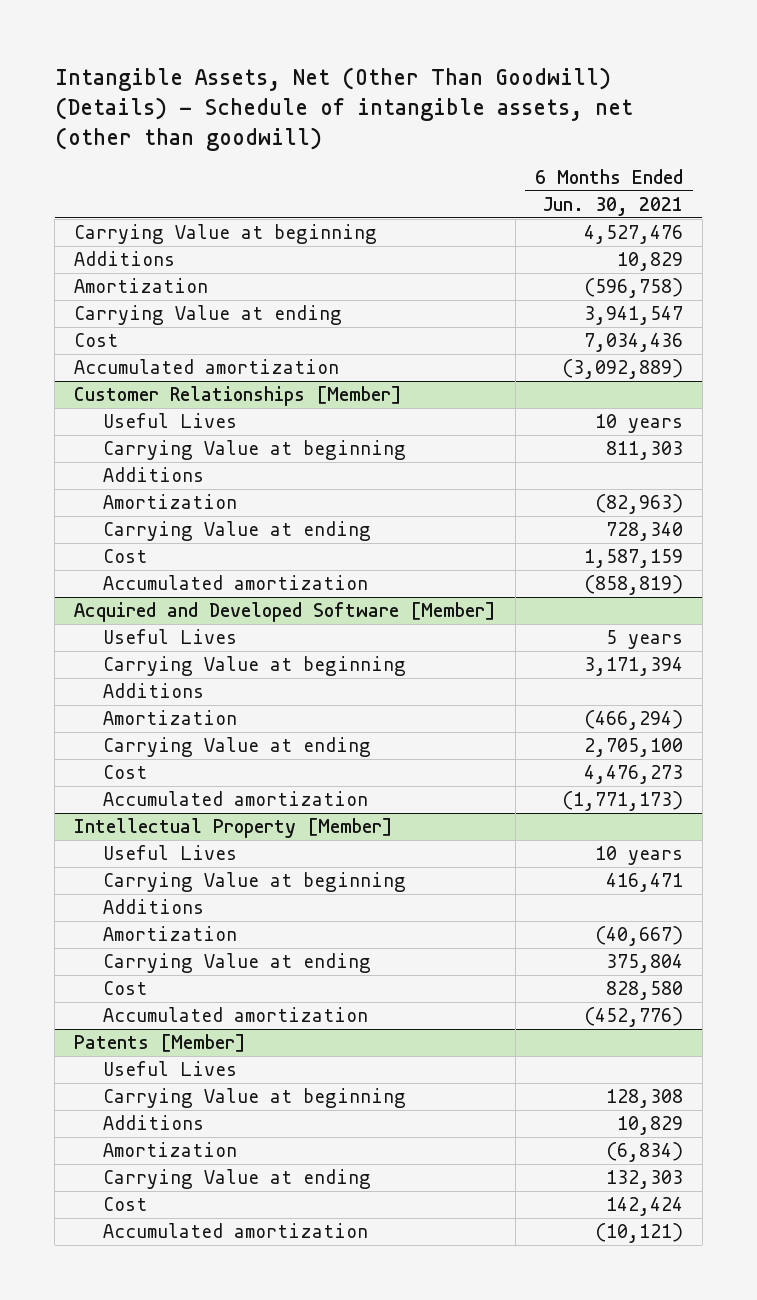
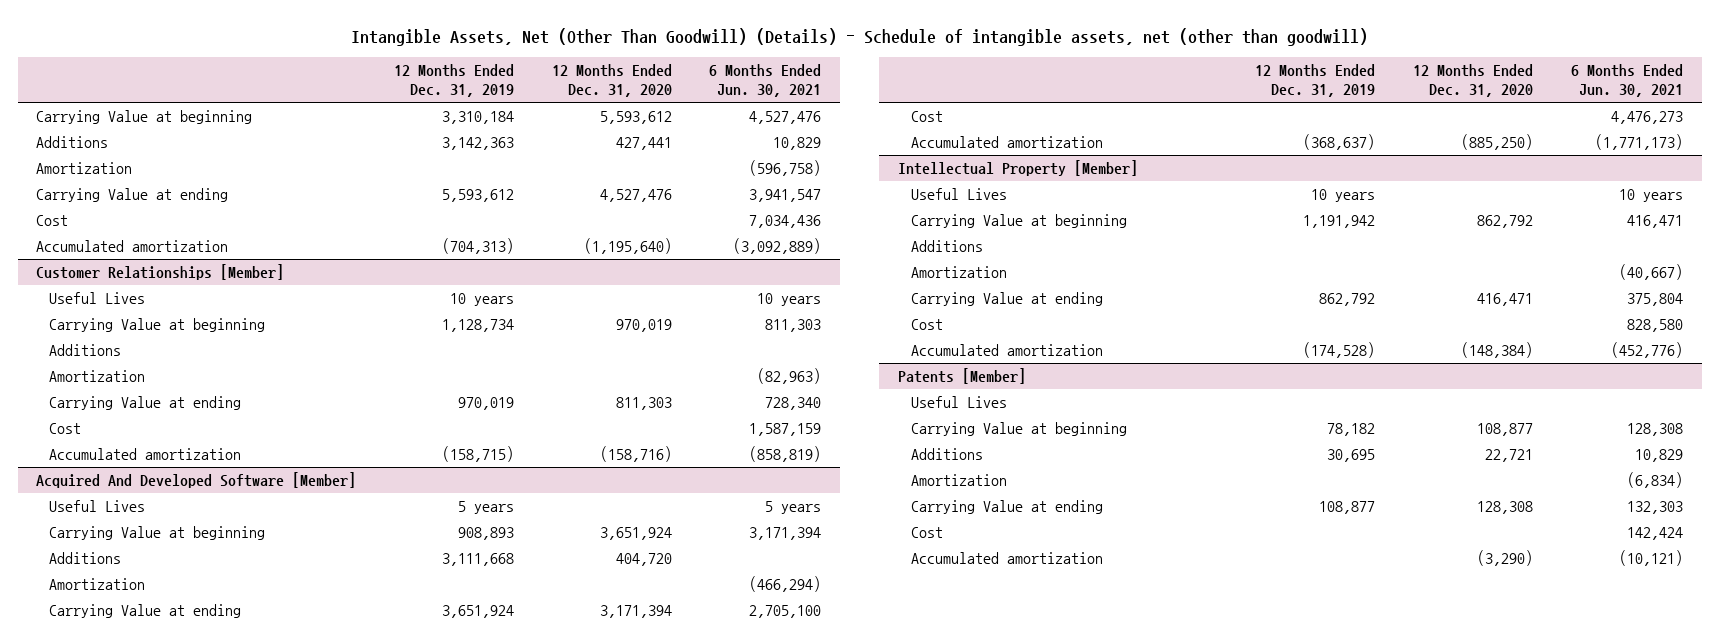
- | 6 Months Ended Jun. 30, 2021
+ | 12 Months Ended Dec. 31, 2019 | 12 Months Ended Dec. 31, 2020 | 6 Months Ended Jun. 30, 2021
- Acquired and Developed Software [Member]
+ Acquired And Developed Software [Member]

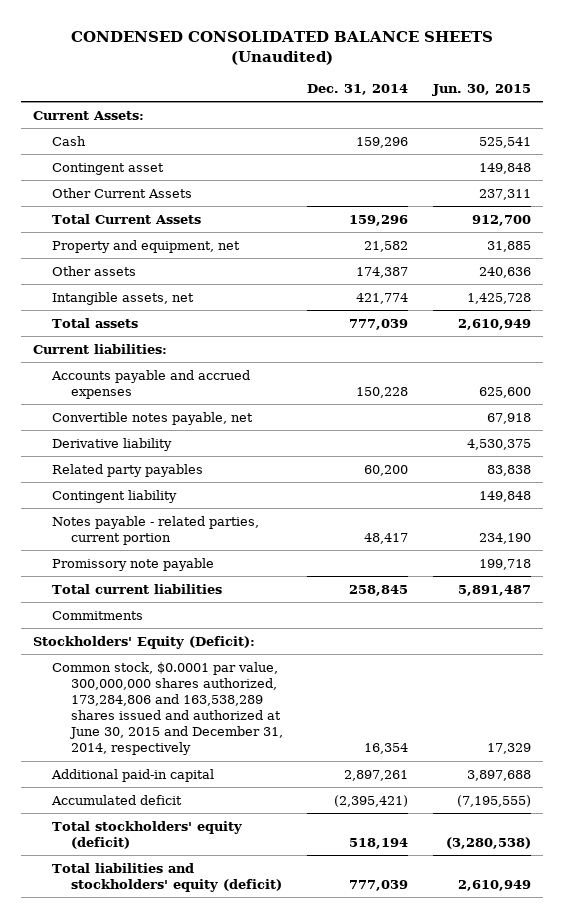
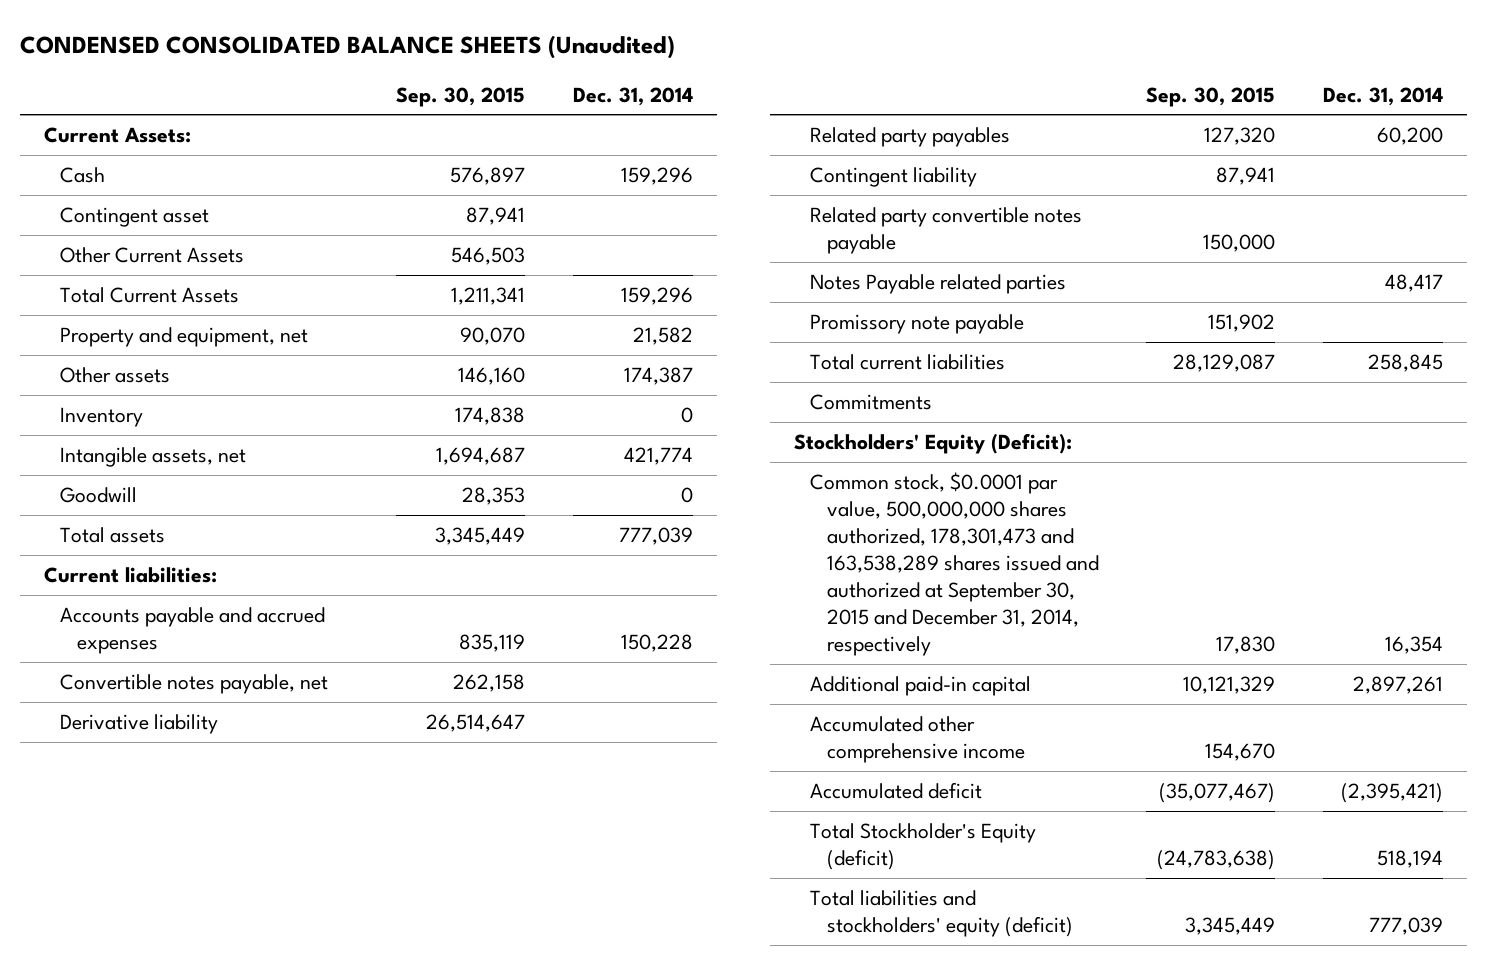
- | Dec. 31, 2014 | Jun. 30, 2015
+ | Sep. 30, 2015 | Dec. 31, 2014
+ Inventory | 174,838 | 0
+ Goodwill | 28,353 | 0
- Notes payable - related parties, current portion | 48,417 | 234,190
+ Related party convertible notes payable | 150,000 |
+ Notes Payable related parties | | 48,417
- Common stock, $0.0001 par value, 300,000,000 shares authorized, 173,284,806 and 163,538,289 shares issued and authorized at June 30, 2015 and December 31, 2014, respectively | 16,354 | 17,329
+ Common stock, $0.0001 par value, 500,000,000 shares authorized, 178,301,473 and 163,538,289 shares issued and authorized at September 30, 2015 and December 31, 2014, respectively | 17,830 | 16,354
+ Accumulated other comprehensive income | 154,670 |
- Total stockholders' equity (deficit) | 518,194 | (3,280,538)
+ Total Stockholder's Equity (deficit) | (24,783,638) | 518,194

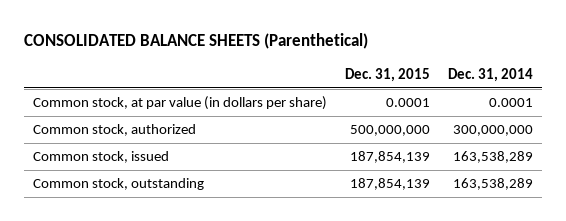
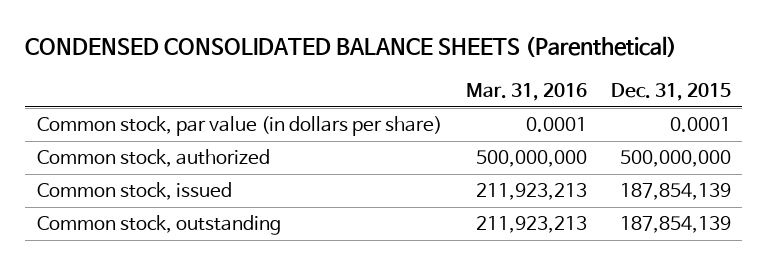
- CONSOLIDATED BALANCE SHEETS (Parenthetical)
+ CONDENSED CONSOLIDATED BALANCE SHEETS (Parenthetical)
- | Dec. 31, 2015 | Dec. 31, 2014
+ | Mar. 31, 2016 | Dec. 31, 2015
- Common stock, at par value (in dollars per share) | 0.0001 | 0.0001
+ Common stock, par value (in dollars per share) | 0.0001 | 0.0001

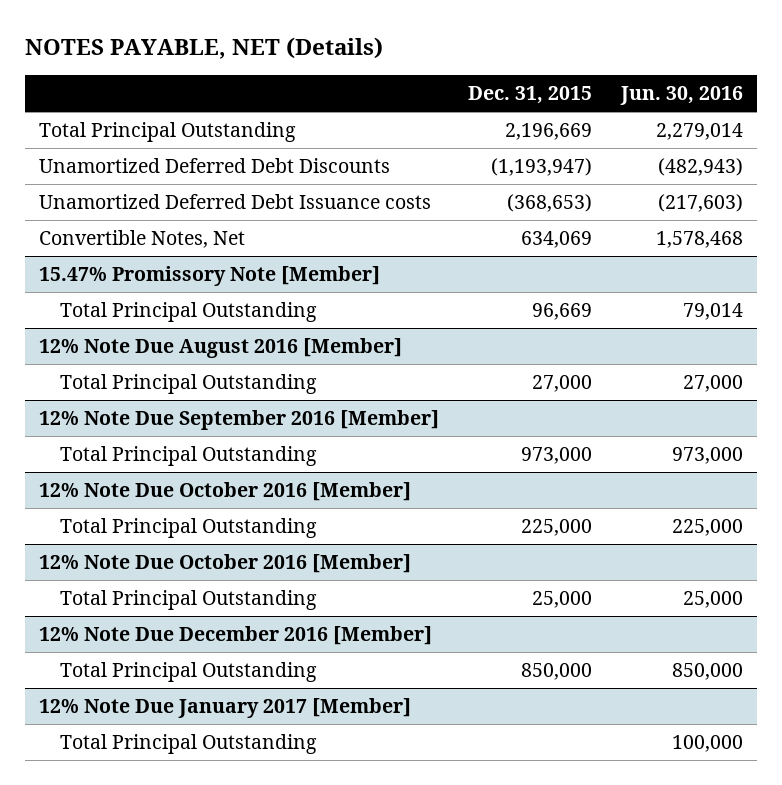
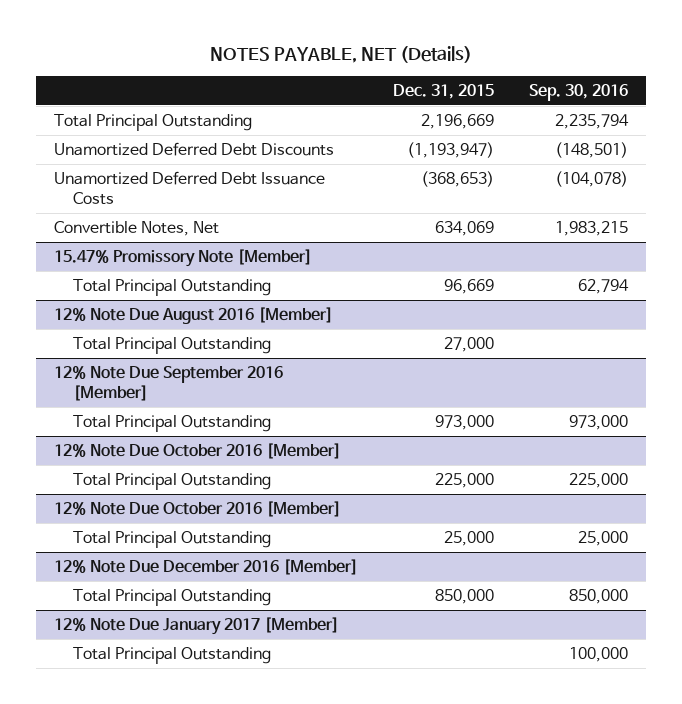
- | Dec. 31, 2015 | Jun. 30, 2016
+ | Dec. 31, 2015 | Sep. 30, 2016
- Unamortized Deferred Debt Issuance costs | (368,653) | (217,603)
+ Unamortized Deferred Debt Issuance Costs | (368,653) | (104,078)

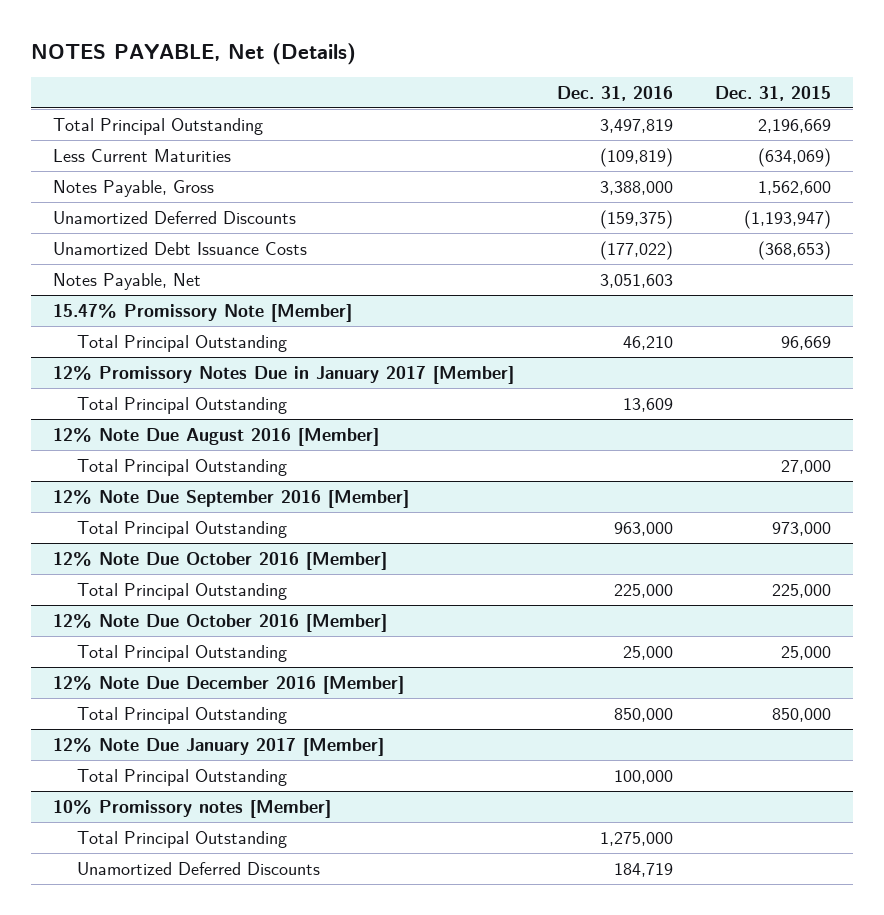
- NOTES PAYABLE, NET (Details)
+ NOTES PAYABLE, Net (Details)
- | Dec. 31, 2015 | Sep. 30, 2016
+ | Dec. 31, 2016 | Dec. 31, 2015
- Unamortized Deferred Debt Discounts | (1,193,947) | (148,501)
- Unamortized Deferred Debt Issuance Costs | (368,653) | (104,078)
- Convertible Notes, Net | 634,069 | 1,983,215
+ Less Current Maturities | (109,819) | (634,069)
+ Notes Payable, Gross | 3,388,000 | 1,562,600
+ Unamortized Deferred Discounts | (159,375) | (1,193,947)
+ Unamortized Debt Issuance Costs | (177,022) | (368,653)
+ Notes Payable, Net | 3,051,603 |
+ 12% Promissory Notes Due in January 2017 [Member]
+ Total Principal Outstanding | 13,609 |
+ 10% Promissory notes [Member]
+ Total Principal Outstanding | 1,275,000 |
+ Unamortized Deferred Discounts | 184,719 |

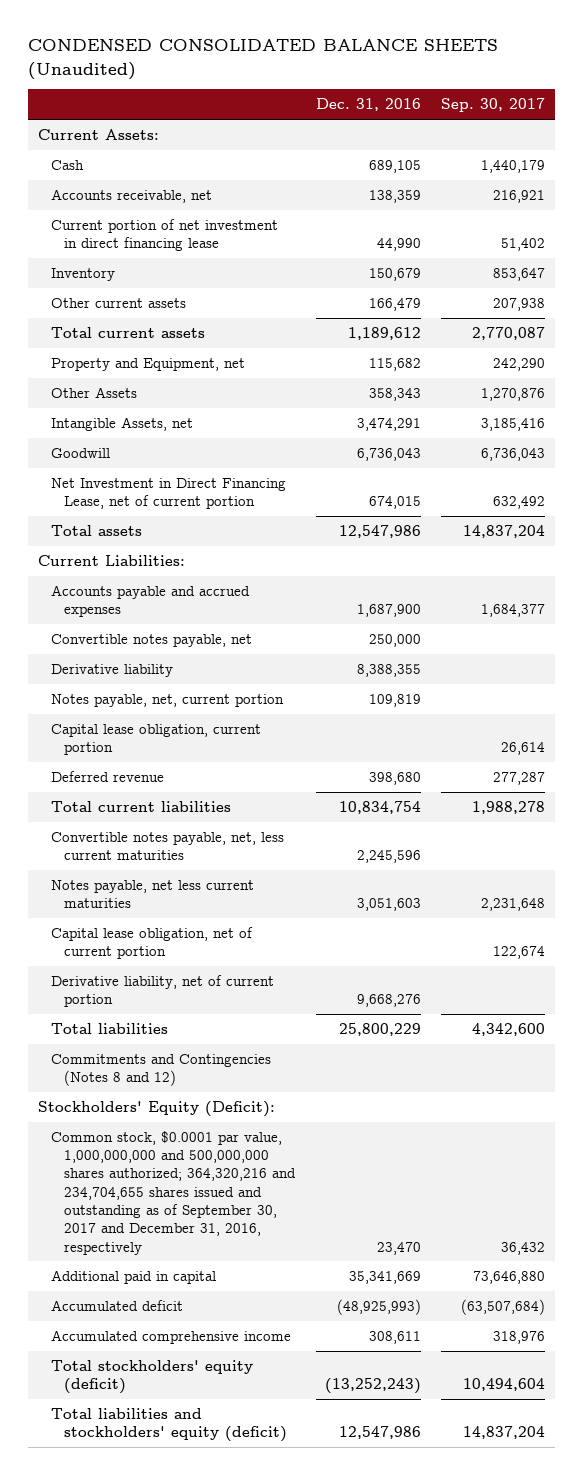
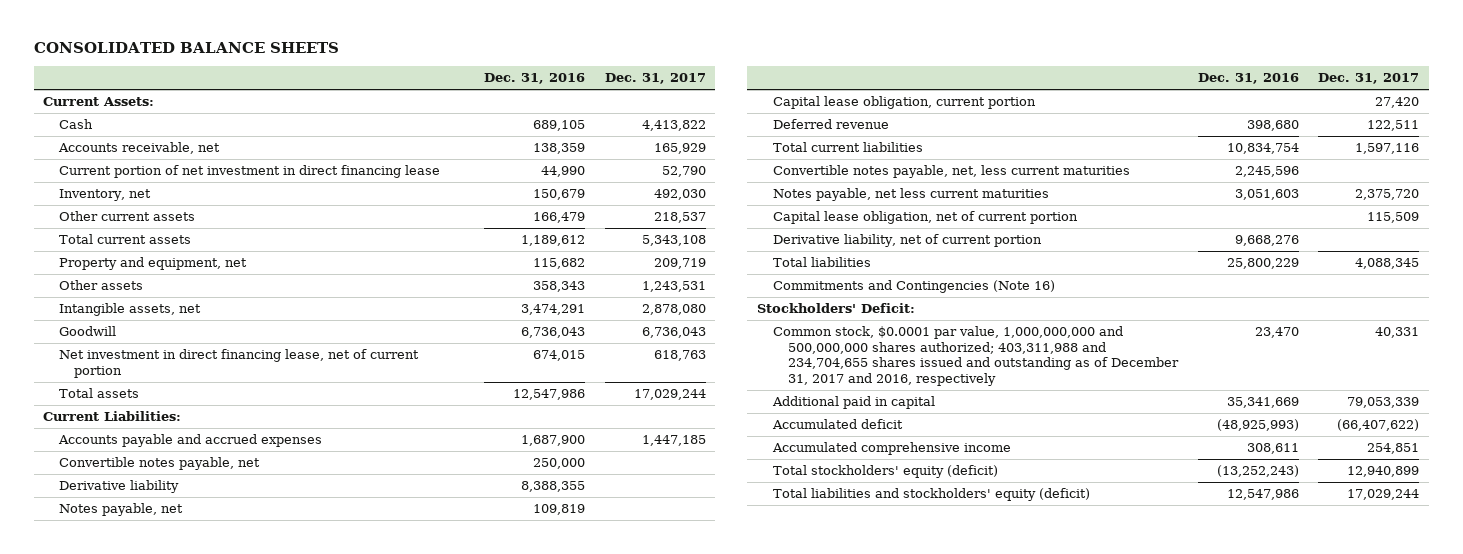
- CONDENSED CONSOLIDATED BALANCE SHEETS (Unaudited)
+ CONSOLIDATED BALANCE SHEETS
- | Dec. 31, 2016 | Sep. 30, 2017
+ | Dec. 31, 2016 | Dec. 31, 2017
- Inventory | 150,679 | 853,647
+ Inventory, net | 150,679 | 492,030
- Property and Equipment, net | 115,682 | 242,290
- Other Assets | 358,343 | 1,270,876
- Intangible Assets, net | 3,474,291 | 3,185,416
+ Property and equipment, net | 115,682 | 209,719
+ Other assets | 358,343 | 1,243,531
+ Intangible assets, net | 3,474,291 | 2,878,080
- Net Investment in Direct Financing Lease, net of current portion | 674,015 | 632,492
+ Net investment in direct financing lease, net of current portion | 674,015 | 618,763
- Notes payable, net, current portion | 109,819 |
+ Notes payable, net | 109,819 |
- Commitments and Contingencies (Notes 8 and 12)
- Stockholders' Equity (Deficit):
- Common stock, $0.0001 par value, 1,000,000,000 and 500,000,000 shares authorized; 364,320,216 and 234,704,655 shares issued and outstanding as of September 30, 2017 and December 31, 2016, respectively | 23,470 | 36,432
+ Commitments and Contingencies (Note 16)
+ Stockholders' Deficit:
+ Common stock, $0.0001 par value, 1,000,000,000 and 500,000,000 shares authorized; 403,311,988 and 234,704,655 shares issued and outstanding as of December 31, 2017 and 2016, respectively | 23,470 | 40,331

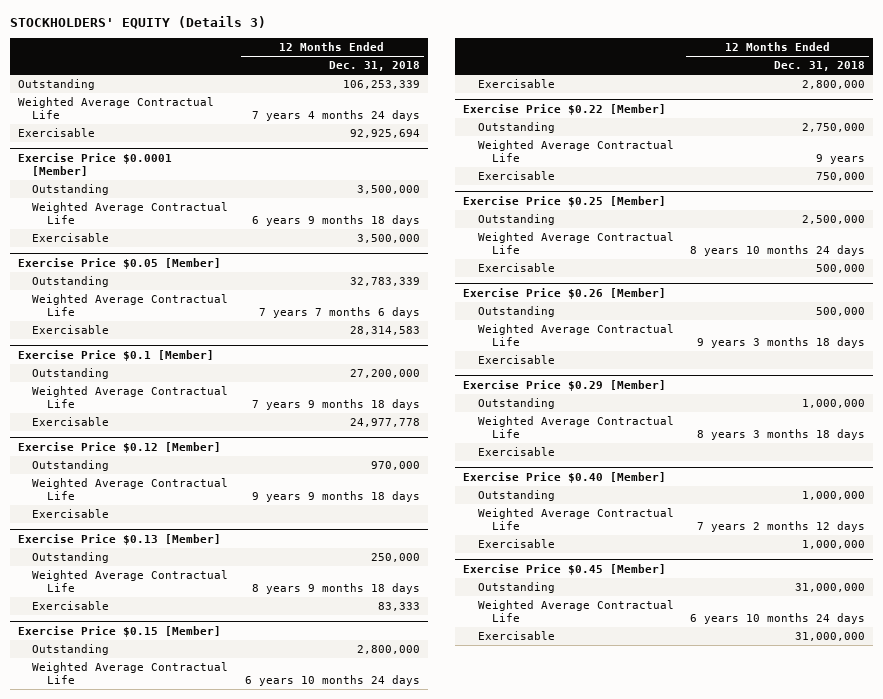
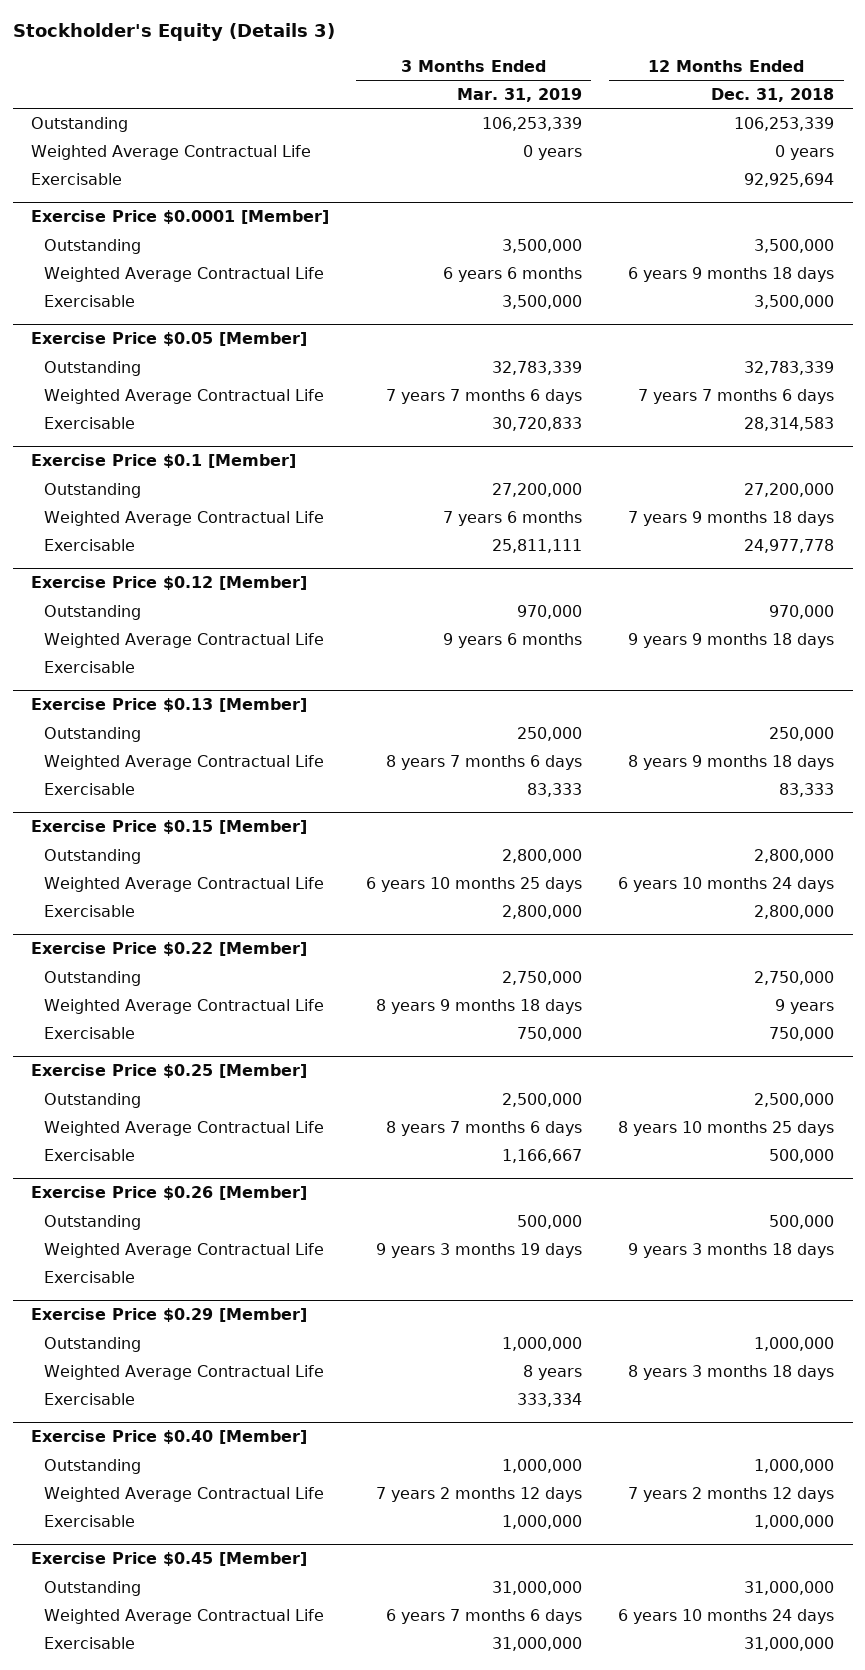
- STOCKHOLDERS' EQUITY (Details 3)
+ Stockholder's Equity (Details 3)
- | 12 Months Ended Dec. 31, 2018
+ | 3 Months Ended Mar. 31, 2019 | 12 Months Ended Dec. 31, 2018
- Weighted Average Contractual Life | 7 years 4 months 24 days
+ Weighted Average Contractual Life | 0 years | 0 years
@ Exercise Price $0.25 [Member]
- Weighted Average Contractual Life | 8 years 10 months 24 days
+ Weighted Average Contractual Life | 8 years 7 months 6 days | 8 years 10 months 25 days

